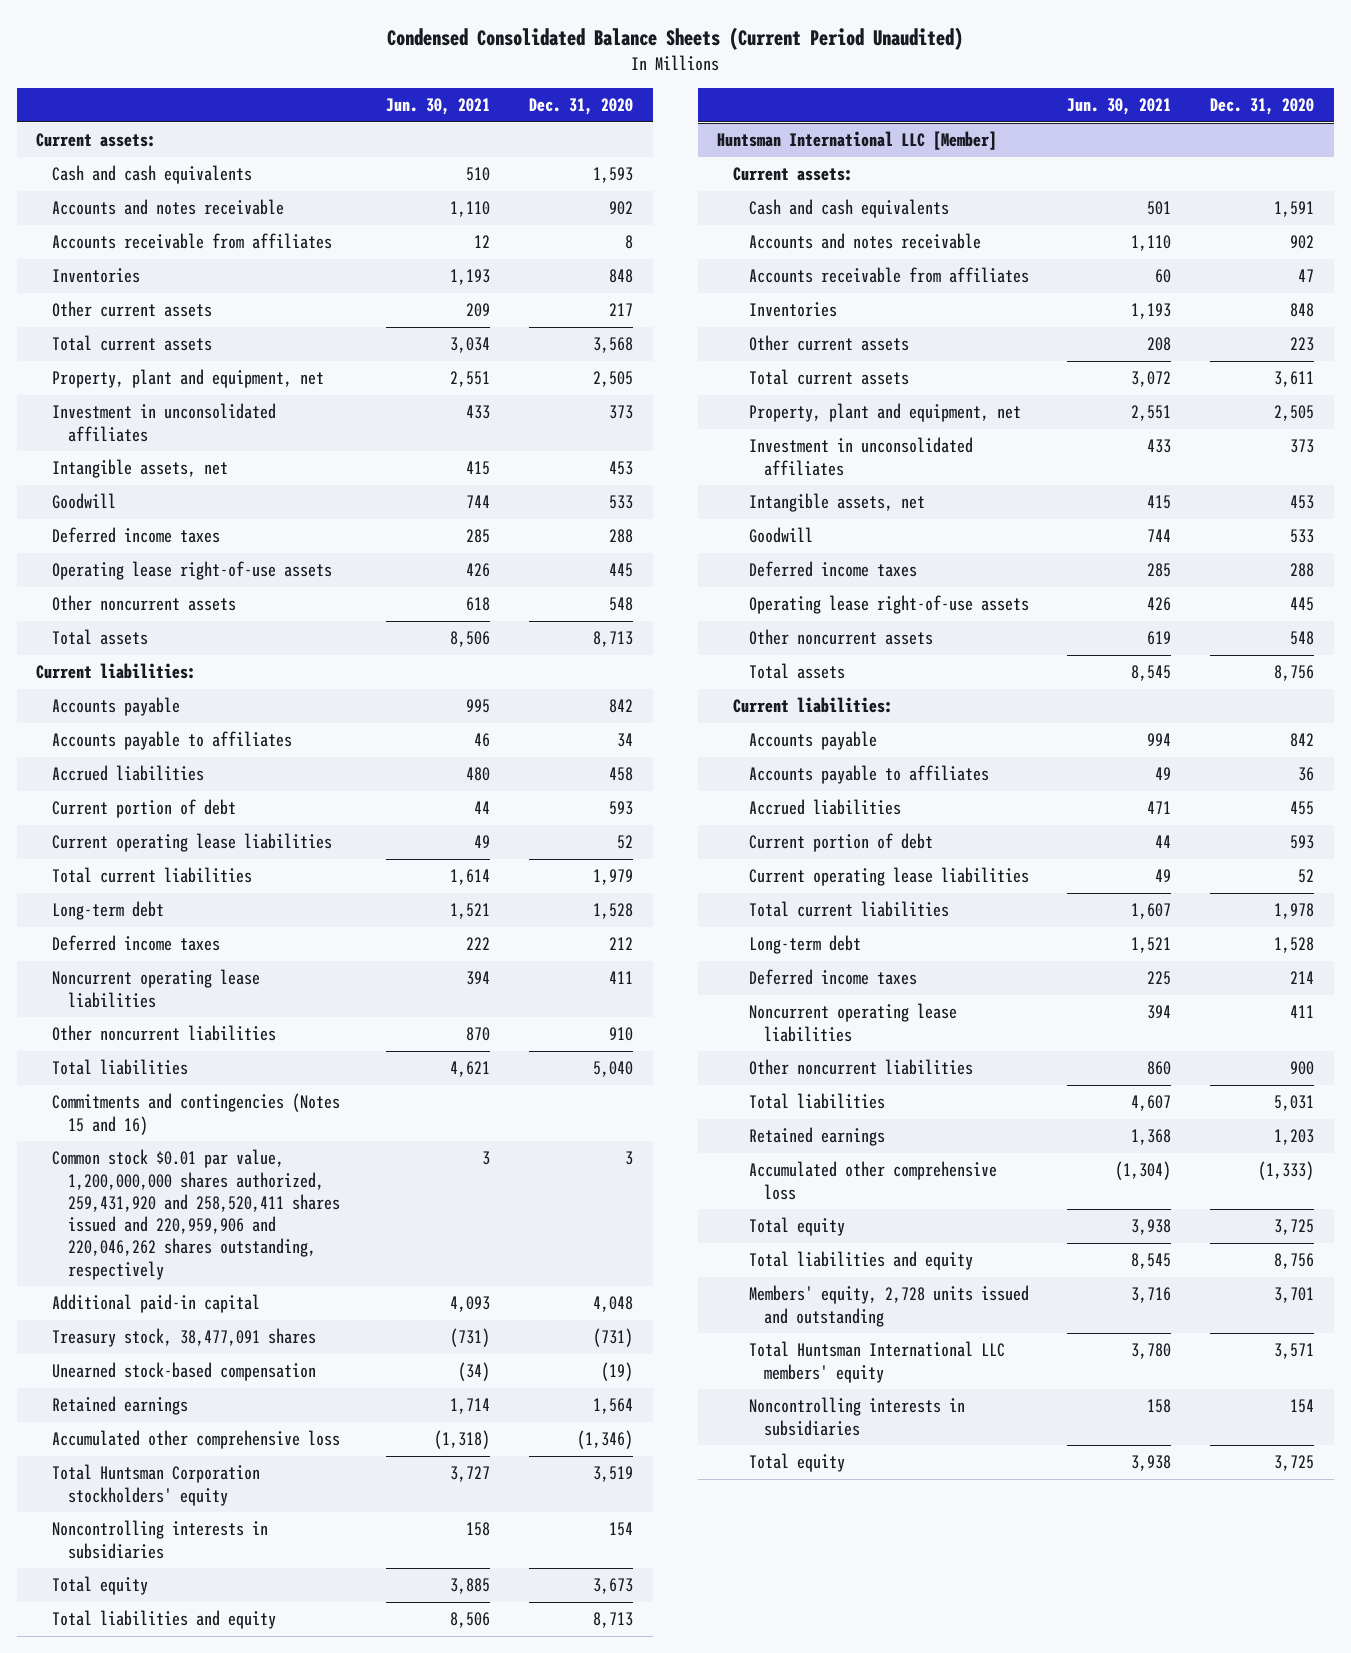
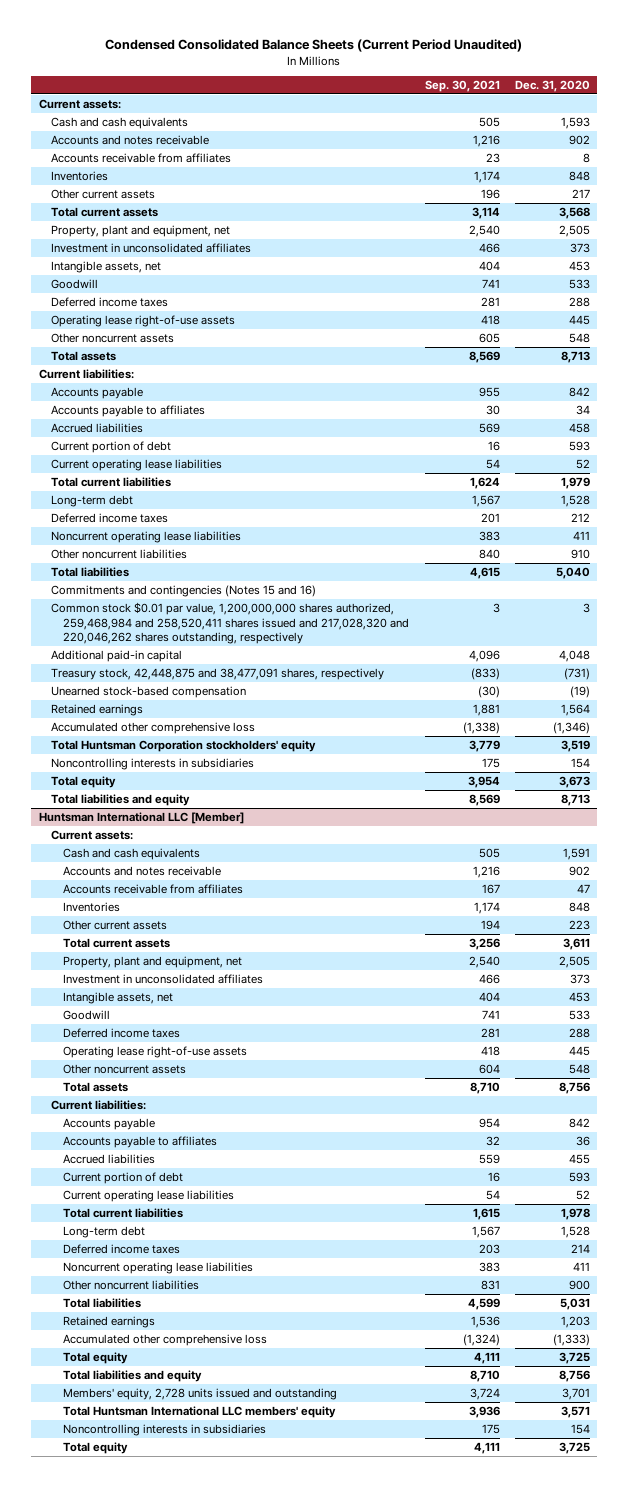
- | Jun. 30, 2021 | Dec. 31, 2020
+ | Sep. 30, 2021 | Dec. 31, 2020
- Common stock $0.01 par value, 1,200,000,000 shares authorized, 259,431,920 and 258,520,411 shares issued and 220,959,906 and 220,046,262 shares outstanding, respectively | 3 | 3
+ Common stock $0.01 par value, 1,200,000,000 shares authorized, 259,468,984 and 258,520,411 shares issued and 217,028,320 and 220,046,262 shares outstanding, respectively | 3 | 3
- Treasury stock, 38,477,091 shares | (731) | (731)
+ Treasury stock, 42,448,875 and 38,477,091 shares, respectively | (833) | (731)

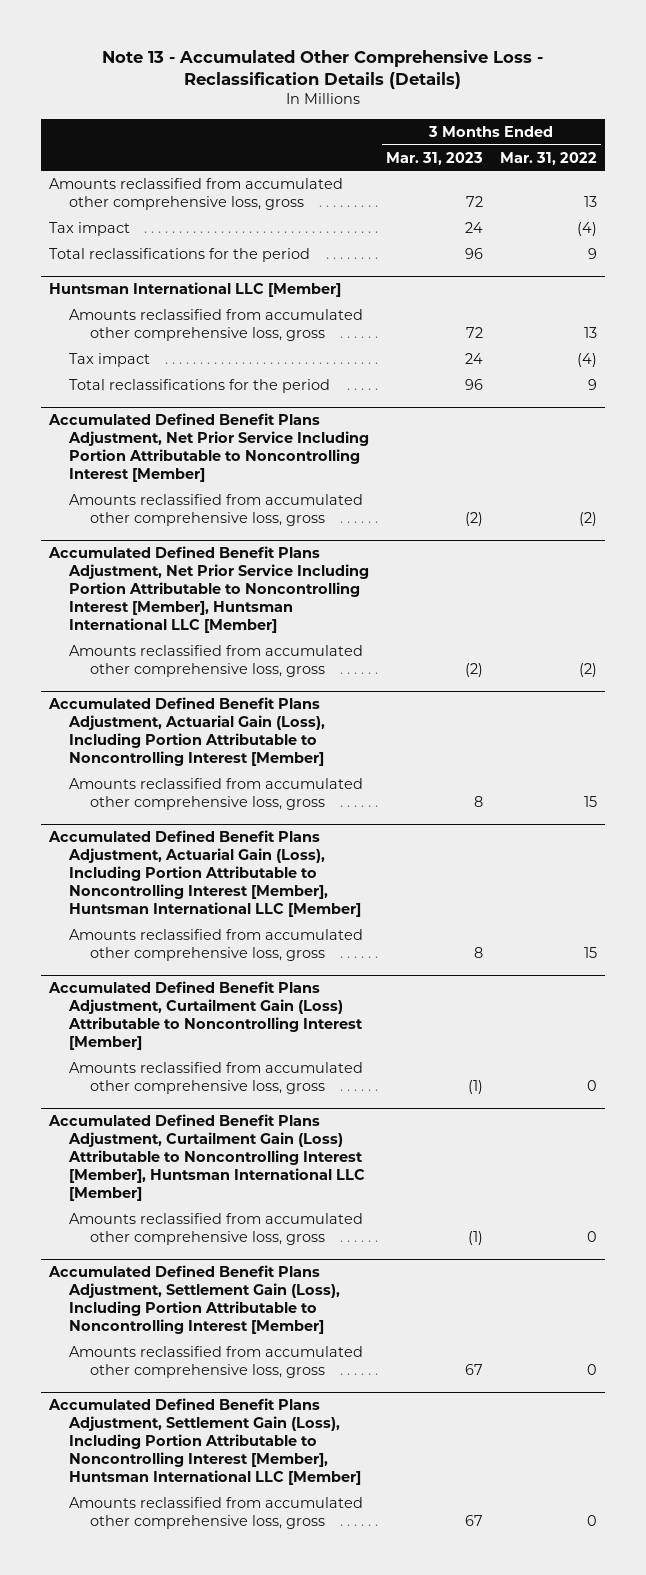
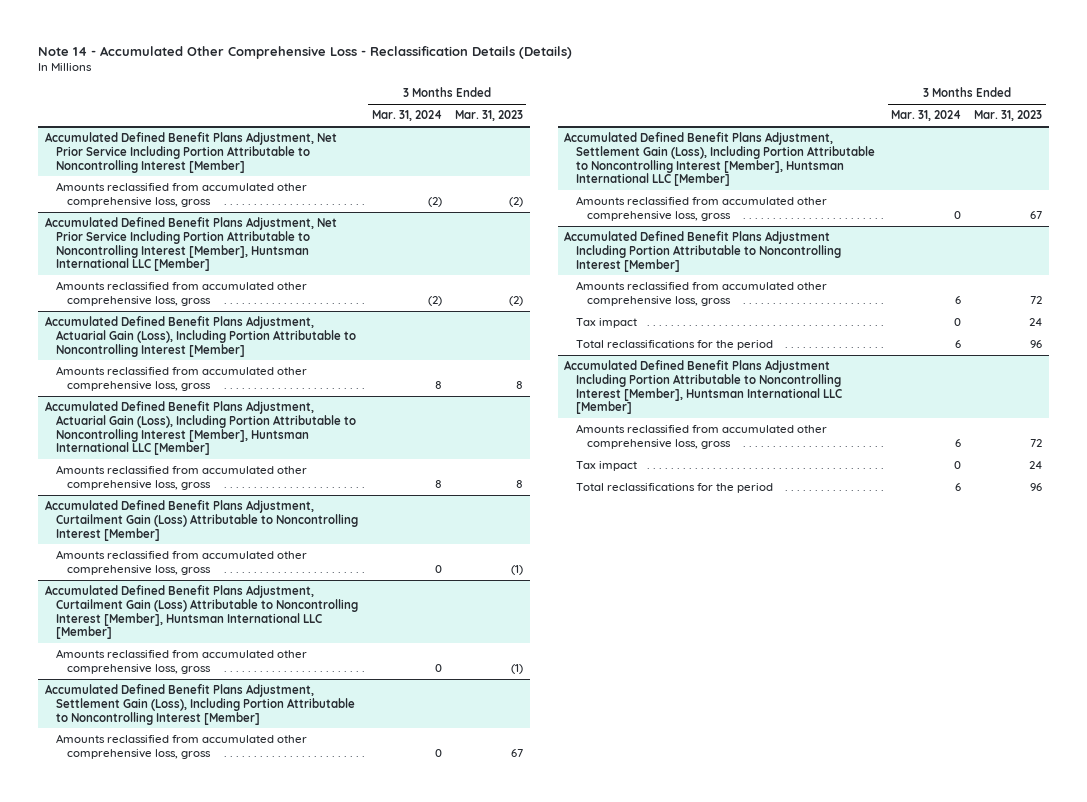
- Note 13 - Accumulated Other Comprehensive Loss - Reclassification Details (Details)
+ Note 14 - Accumulated Other Comprehensive Loss - Reclassification Details (Details)
- | 3 Months Ended Mar. 31, 2023 | 3 Months Ended Mar. 31, 2022
+ | 3 Months Ended Mar. 31, 2024 | 3 Months Ended Mar. 31, 2023
- Amounts reclassified from accumulated other comprehensive loss, gross | 72 | 13
- Tax impact | 24 | (4)
- Total reclassifications for the period | 96 | 9
- Huntsman International LLC [Member]
- Amounts reclassified from accumulated other comprehensive loss, gross | 72 | 13
- Tax impact | 24 | (4)
- Total reclassifications for the period | 96 | 9
+ Accumulated Defined Benefit Plans Adjustment Including Portion Attributable to Noncontrolling Interest [Member]
+ Amounts reclassified from accumulated other comprehensive loss, gross | 6 | 72
+ Tax impact | 0 | 24
+ Total reclassifications for the period | 6 | 96
+ Accumulated Defined Benefit Plans Adjustment Including Portion Attributable to Noncontrolling Interest [Member], Huntsman International LLC [Member]
+ Amounts reclassified from accumulated other comprehensive loss, gross | 6 | 72
+ Tax impact | 0 | 24
+ Total reclassifications for the period | 6 | 96

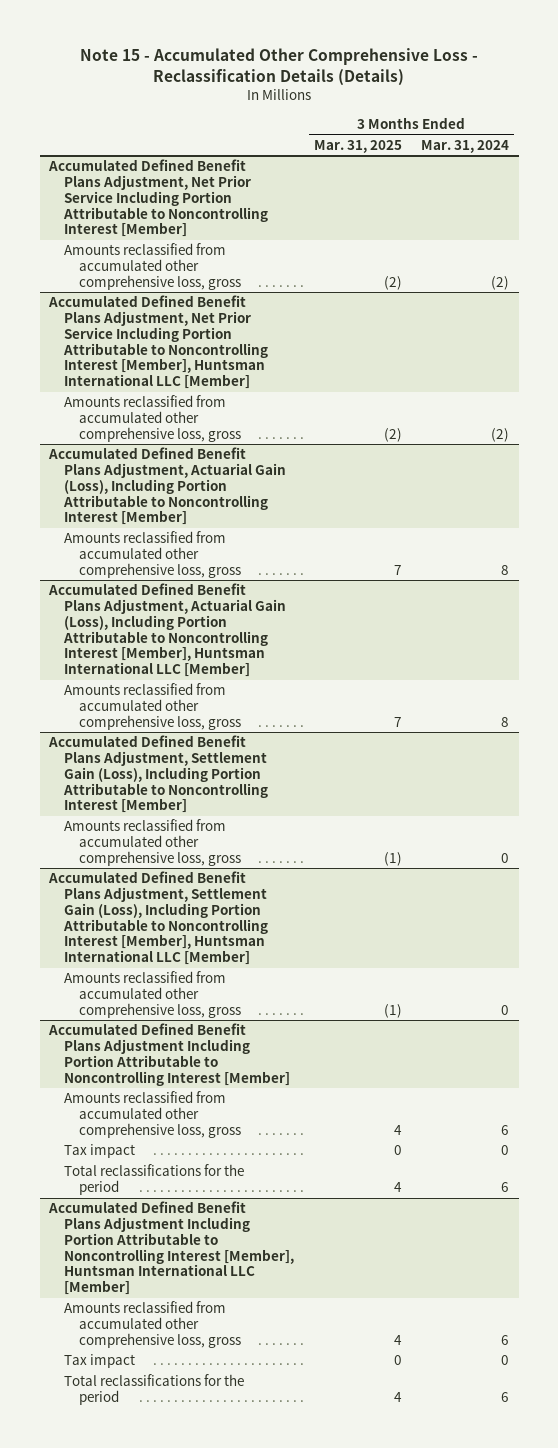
- Note 14 - Accumulated Other Comprehensive Loss - Reclassification Details (Details)
+ Note 15 - Accumulated Other Comprehensive Loss - Reclassification Details (Details)
- | 3 Months Ended Mar. 31, 2024 | 3 Months Ended Mar. 31, 2023
+ | 3 Months Ended Mar. 31, 2025 | 3 Months Ended Mar. 31, 2024
- Accumulated Defined Benefit Plans Adjustment, Curtailment Gain (Loss) Attributable to Noncontrolling Interest [Member]
- Amounts reclassified from accumulated other comprehensive loss, gross | 0 | (1)
- Accumulated Defined Benefit Plans Adjustment, Curtailment Gain (Loss) Attributable to Noncontrolling Interest [Member], Huntsman International LLC [Member]
- Amounts reclassified from accumulated other comprehensive loss, gross | 0 | (1)

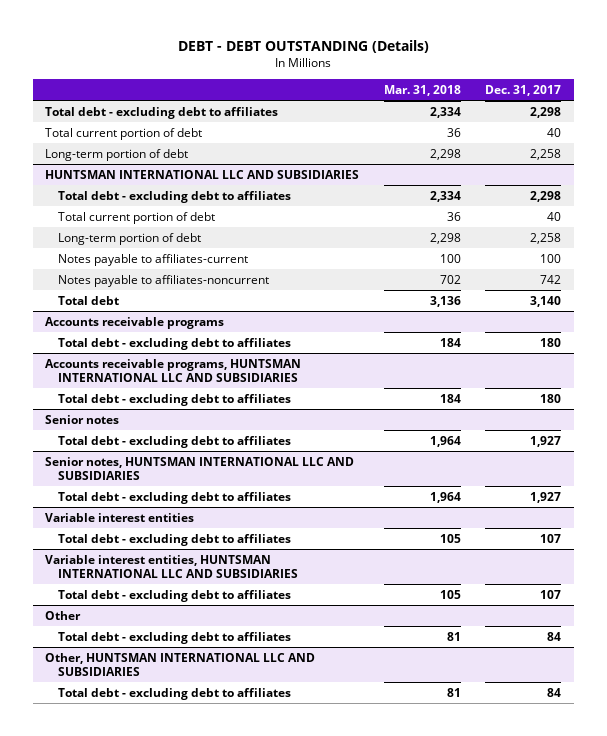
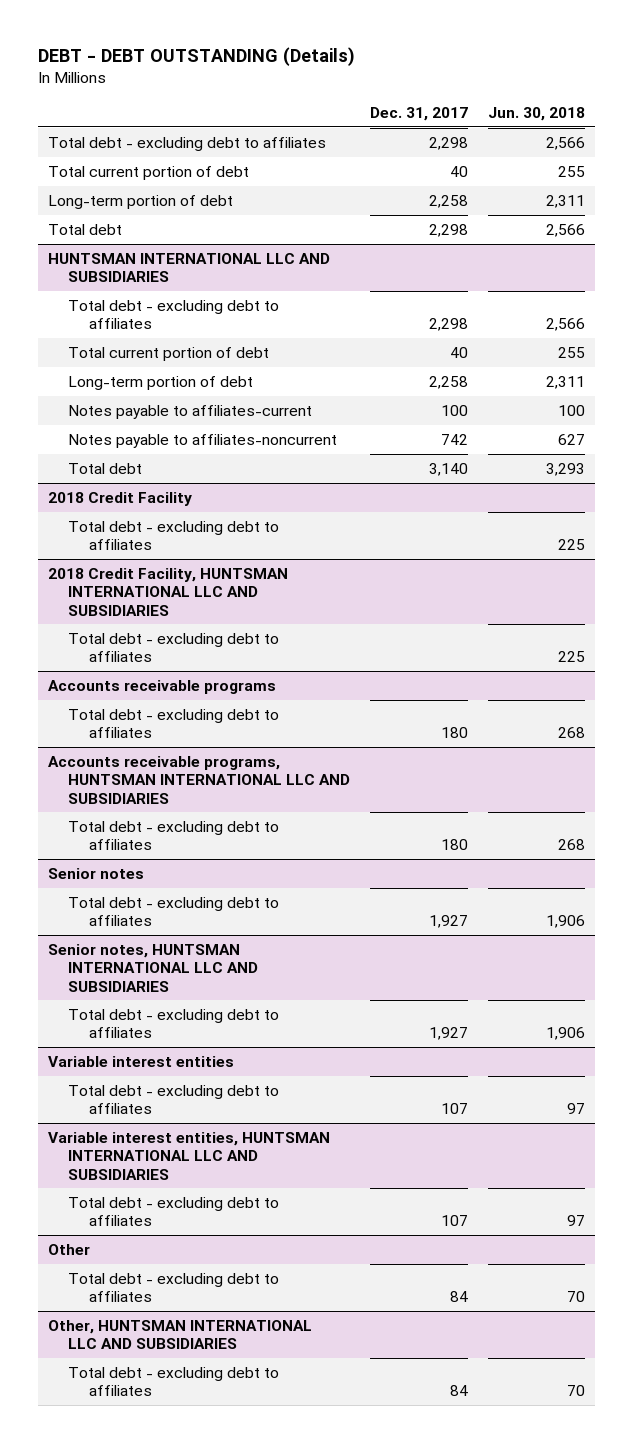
- | Mar. 31, 2018 | Dec. 31, 2017
+ | Dec. 31, 2017 | Jun. 30, 2018
+ Total debt | 2,298 | 2,566
+ 2018 Credit Facility
+ Total debt - excluding debt to affiliates | | 225
+ 2018 Credit Facility, HUNTSMAN INTERNATIONAL LLC AND SUBSIDIARIES
+ Total debt - excluding debt to affiliates | | 225

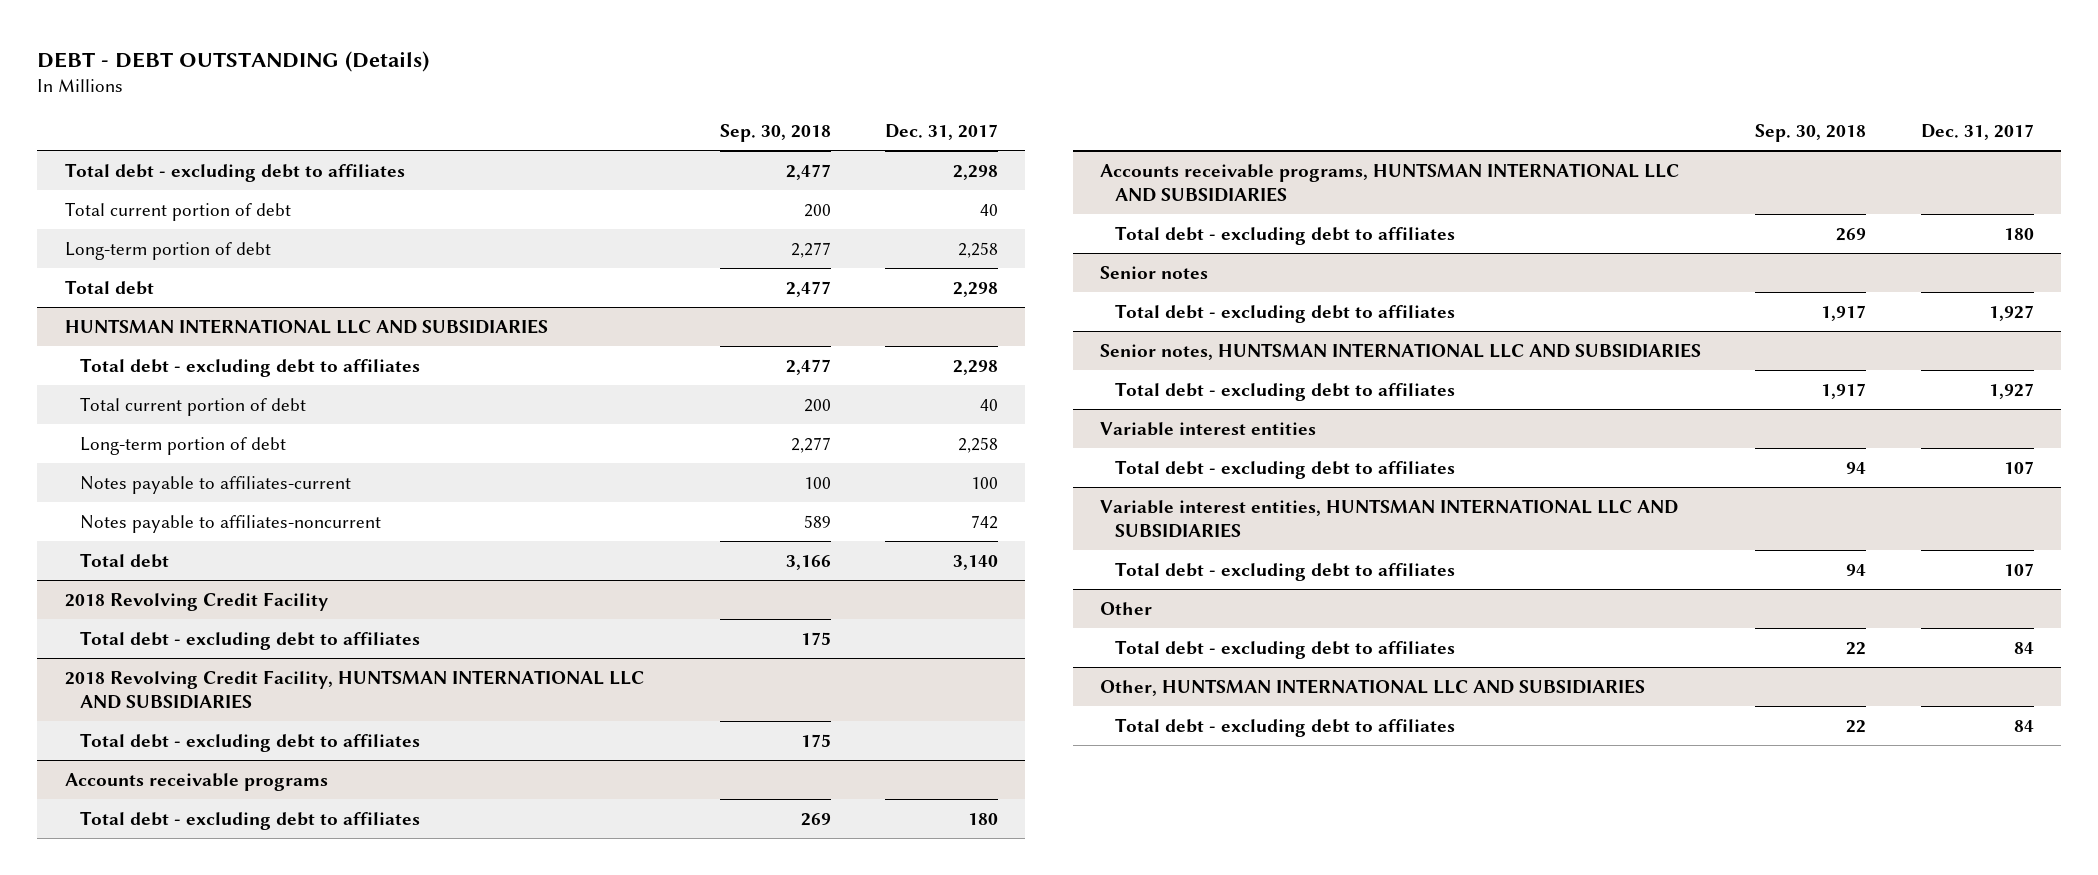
- | Dec. 31, 2017 | Jun. 30, 2018
+ | Sep. 30, 2018 | Dec. 31, 2017
- 2018 Credit Facility
+ 2018 Revolving Credit Facility
- 2018 Credit Facility, HUNTSMAN INTERNATIONAL LLC AND SUBSIDIARIES
+ 2018 Revolving Credit Facility, HUNTSMAN INTERNATIONAL LLC AND SUBSIDIARIES

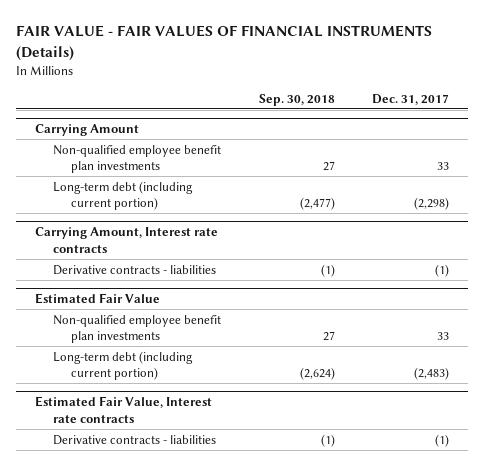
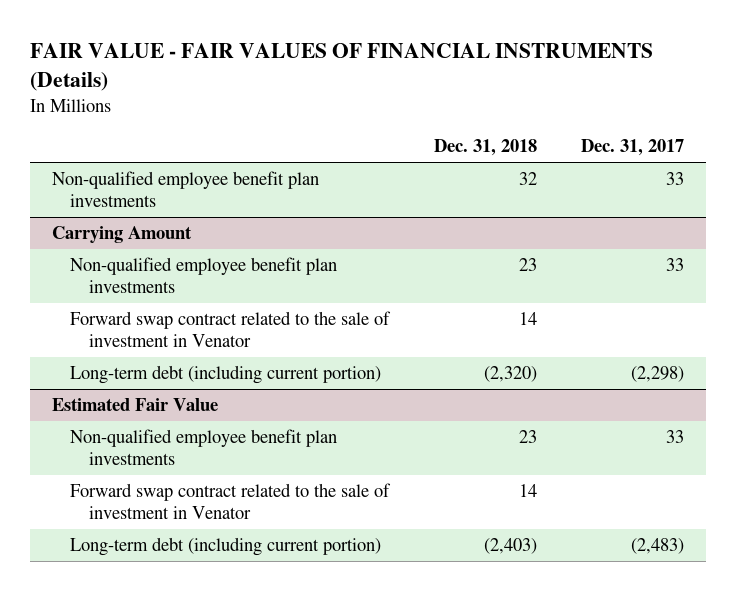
- | Sep. 30, 2018 | Dec. 31, 2017
+ | Dec. 31, 2018 | Dec. 31, 2017
+ Non-qualified employee benefit plan investments | 32 | 33
@ Carrying Amount
+ Forward swap contract related to the sale of investment in Venator | 14 |
- Carrying Amount, Interest rate contracts
- Derivative contracts - liabilities | (1) | (1)
@ Estimated Fair Value
+ Forward swap contract related to the sale of investment in Venator | 14 |
- Estimated Fair Value, Interest rate contracts
- Derivative contracts - liabilities | (1) | (1)

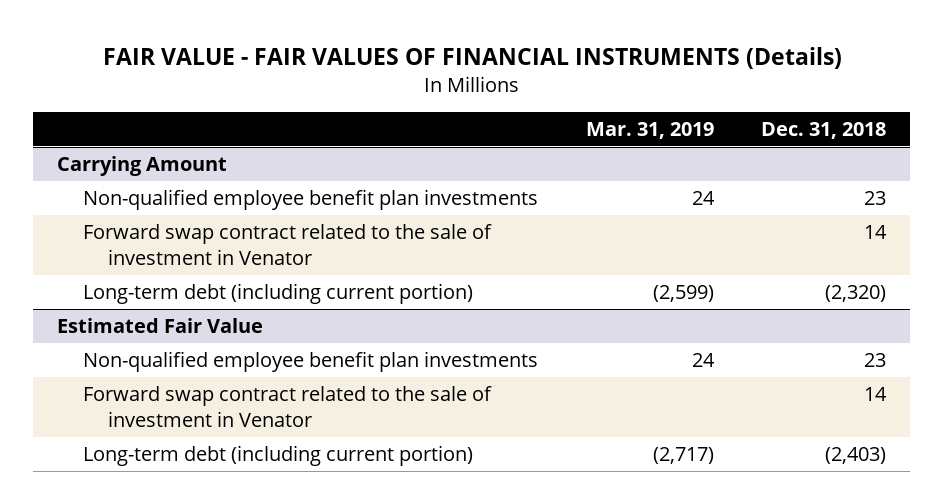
- | Dec. 31, 2018 | Dec. 31, 2017
+ | Mar. 31, 2019 | Dec. 31, 2018
- Non-qualified employee benefit plan investments | 32 | 33

